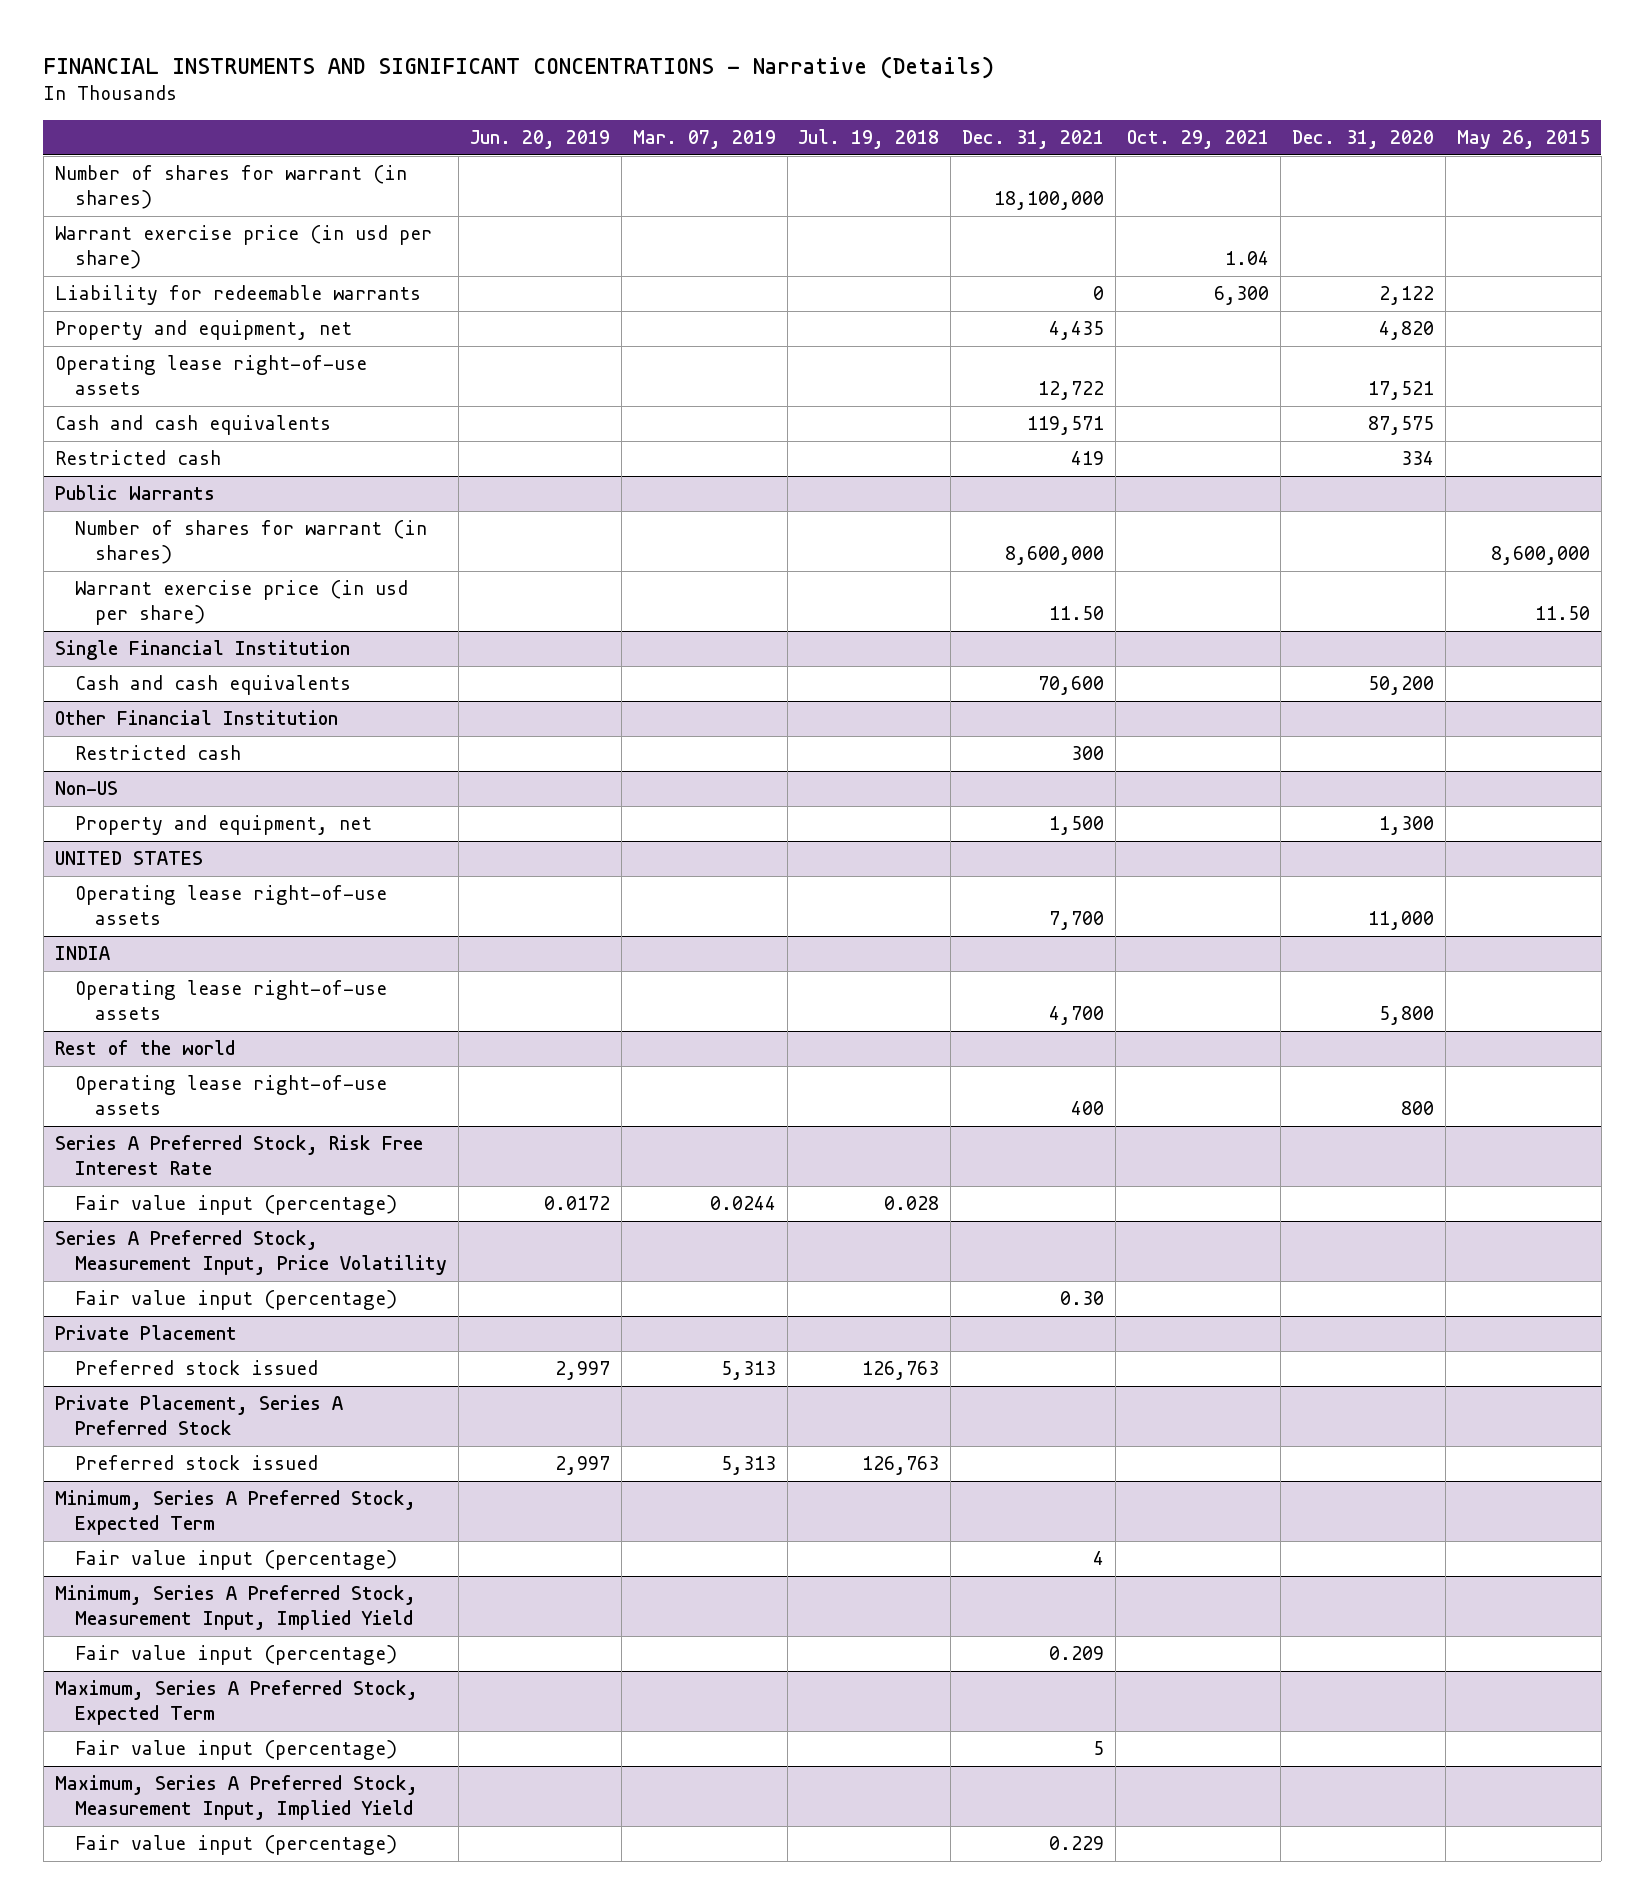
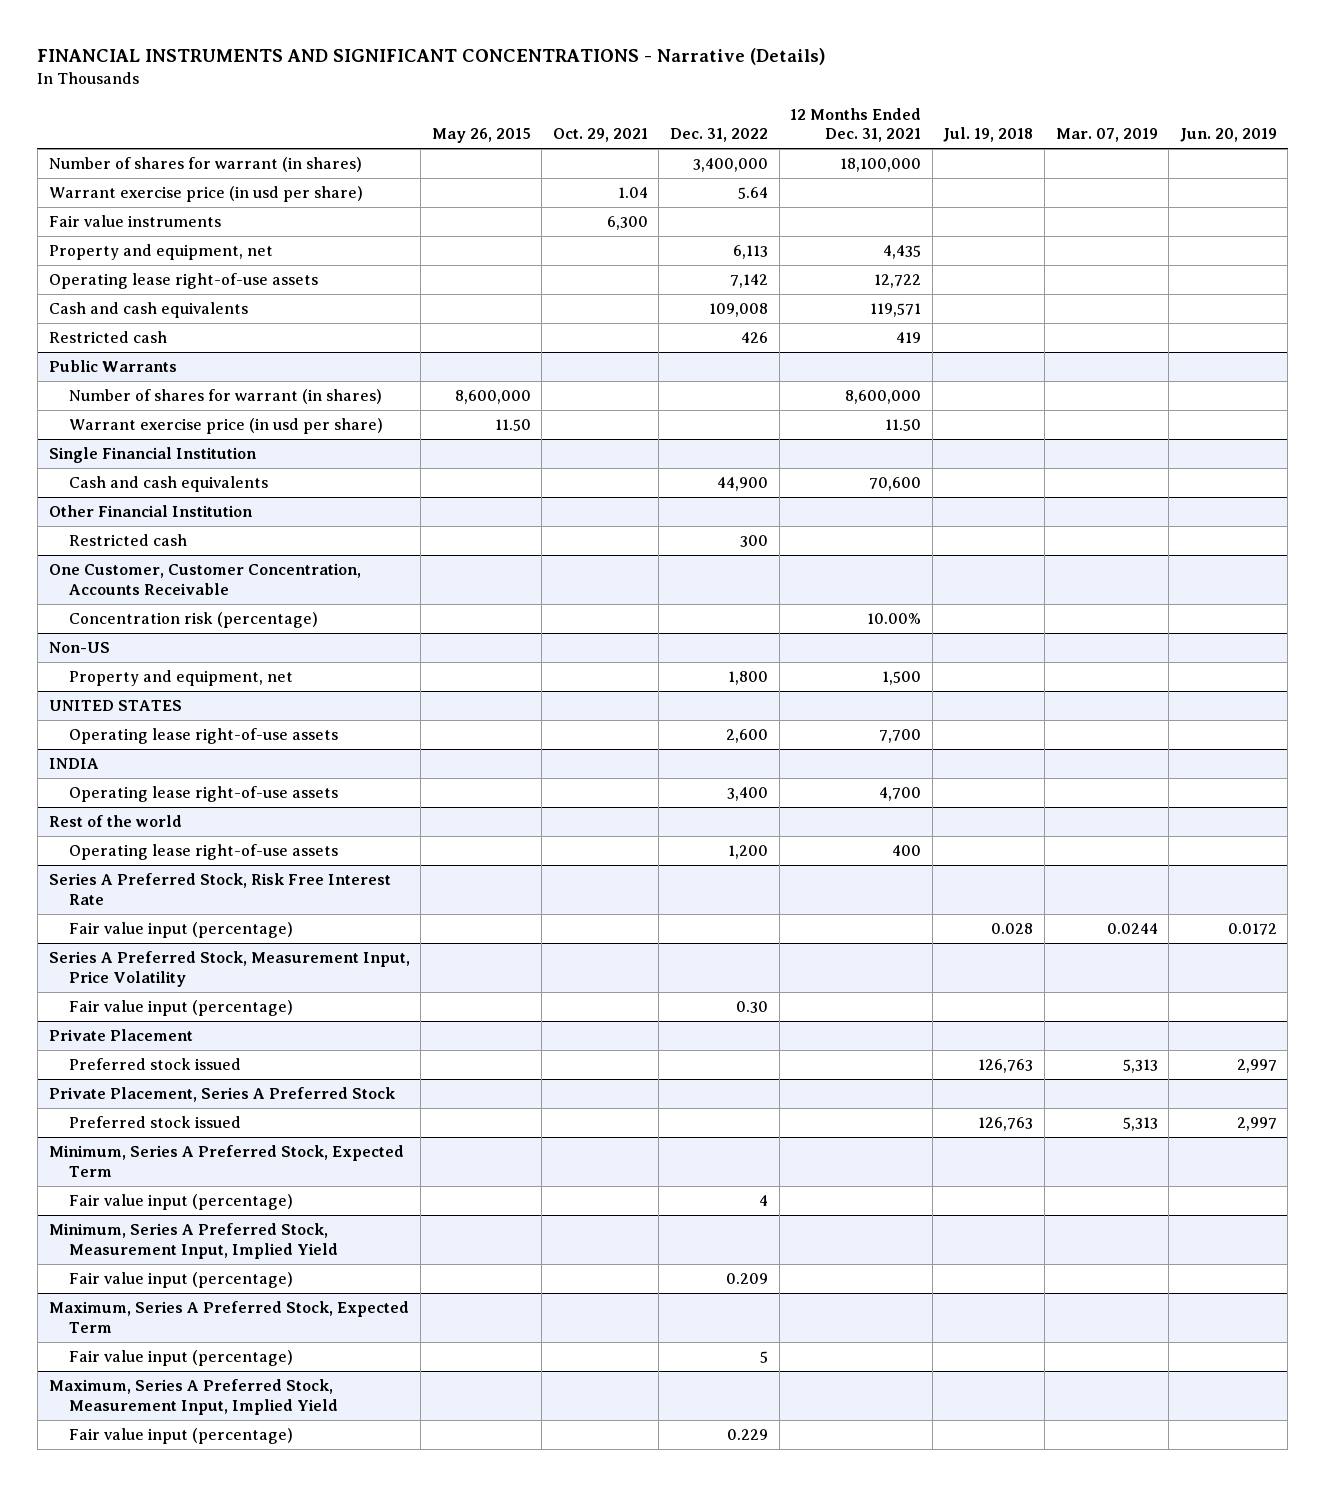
- | Jun. 20, 2019 | Mar. 07, 2019 | Jul. 19, 2018 | Dec. 31, 2021 | Oct. 29, 2021 | Dec. 31, 2020 | May 26, 2015
+ | May 26, 2015 | Oct. 29, 2021 | Dec. 31, 2022 | 12 Months Ended Dec. 31, 2021 | Jul. 19, 2018 | Mar. 07, 2019 | Jun. 20, 2019
- Liability for redeemable warrants | | | | 0 | 6,300 | 2,122 |
+ Fair value instruments | | 6,300 | | | | |
+ One Customer, Customer Concentration, Accounts Receivable
+ Concentration risk (percentage) | | | | 10.00% | | |

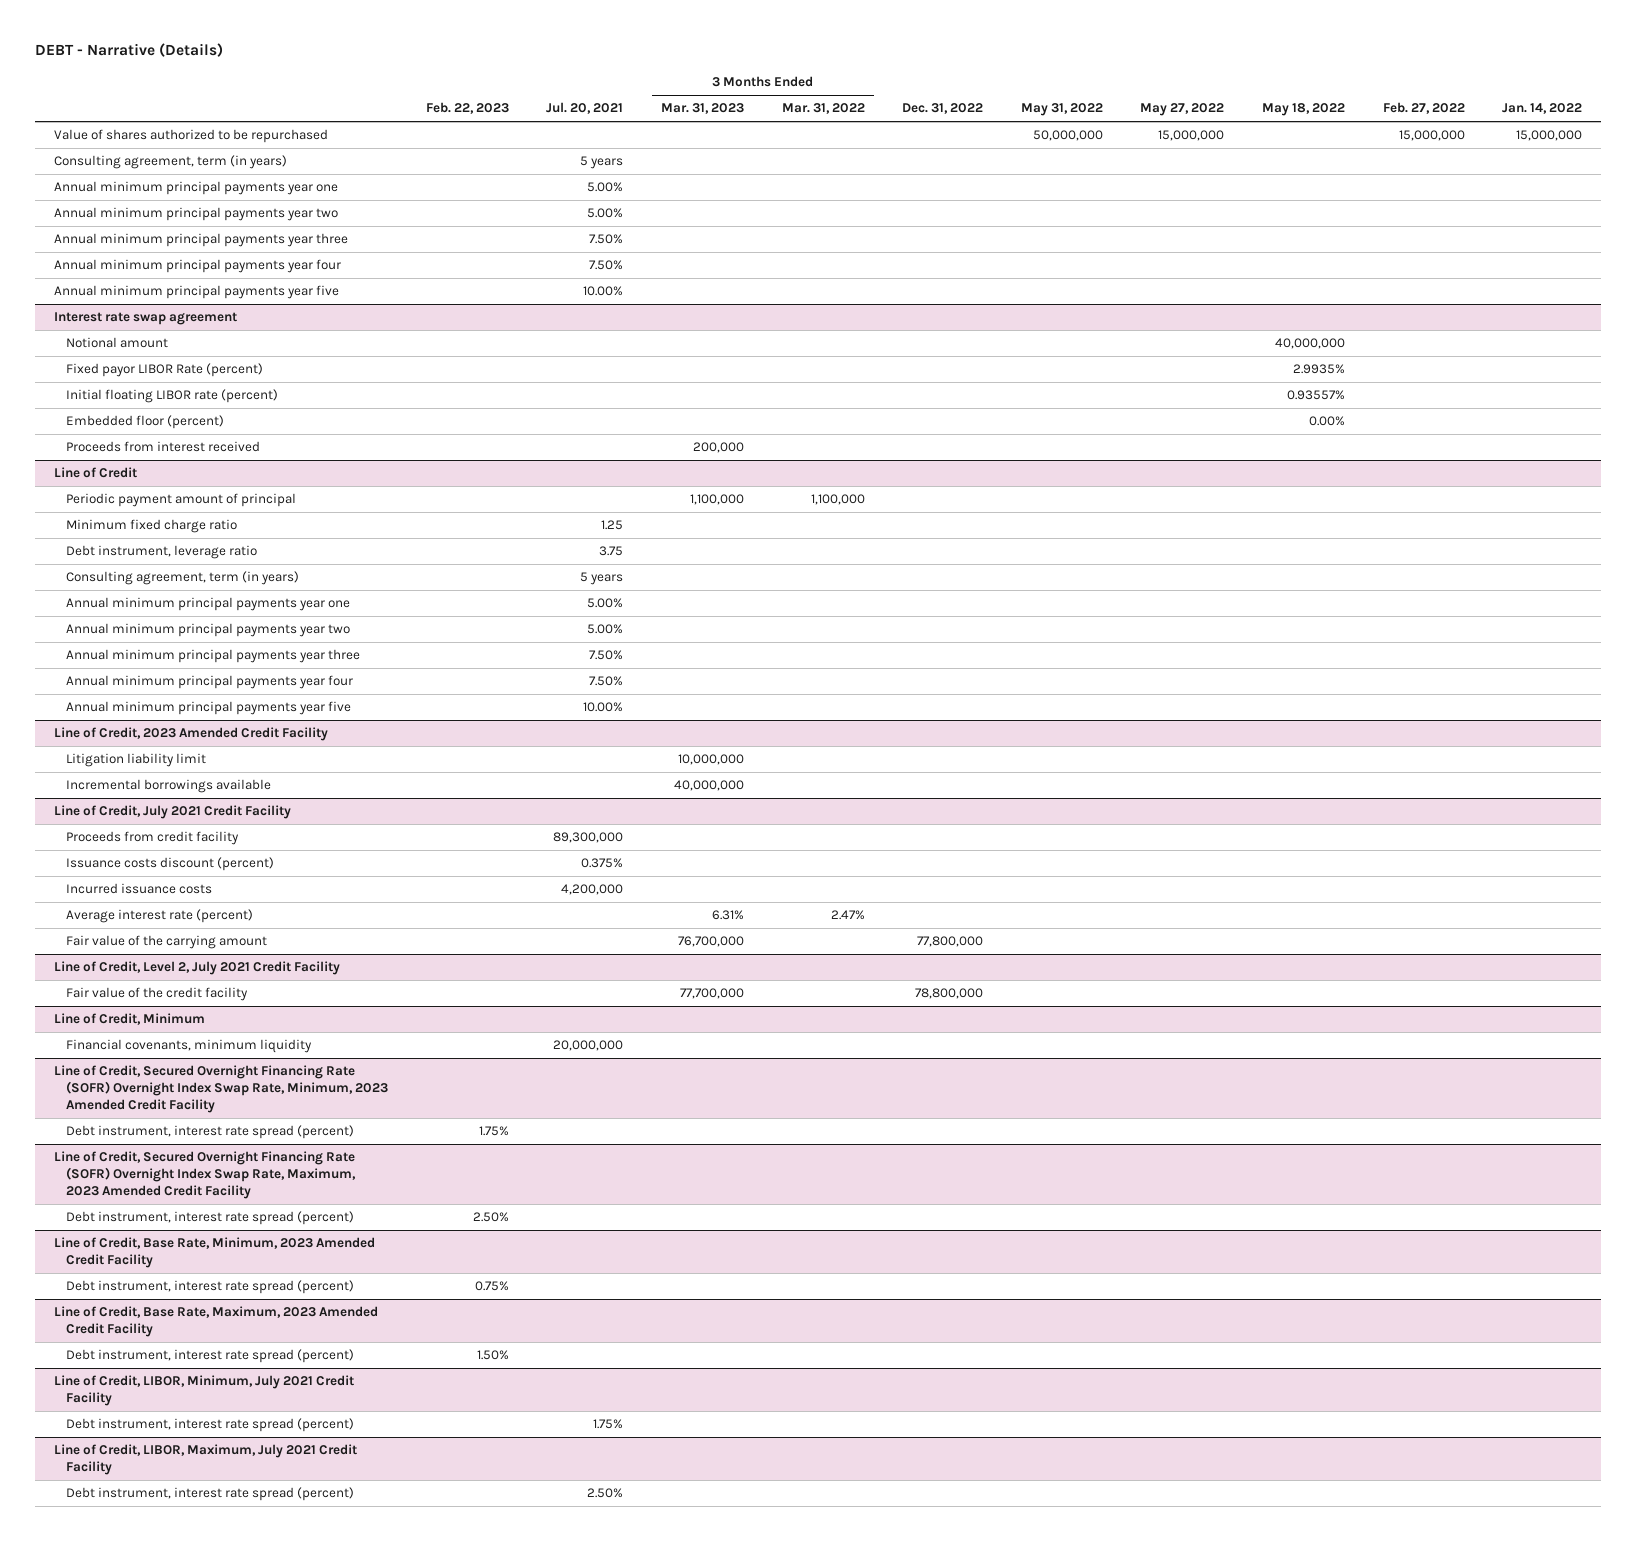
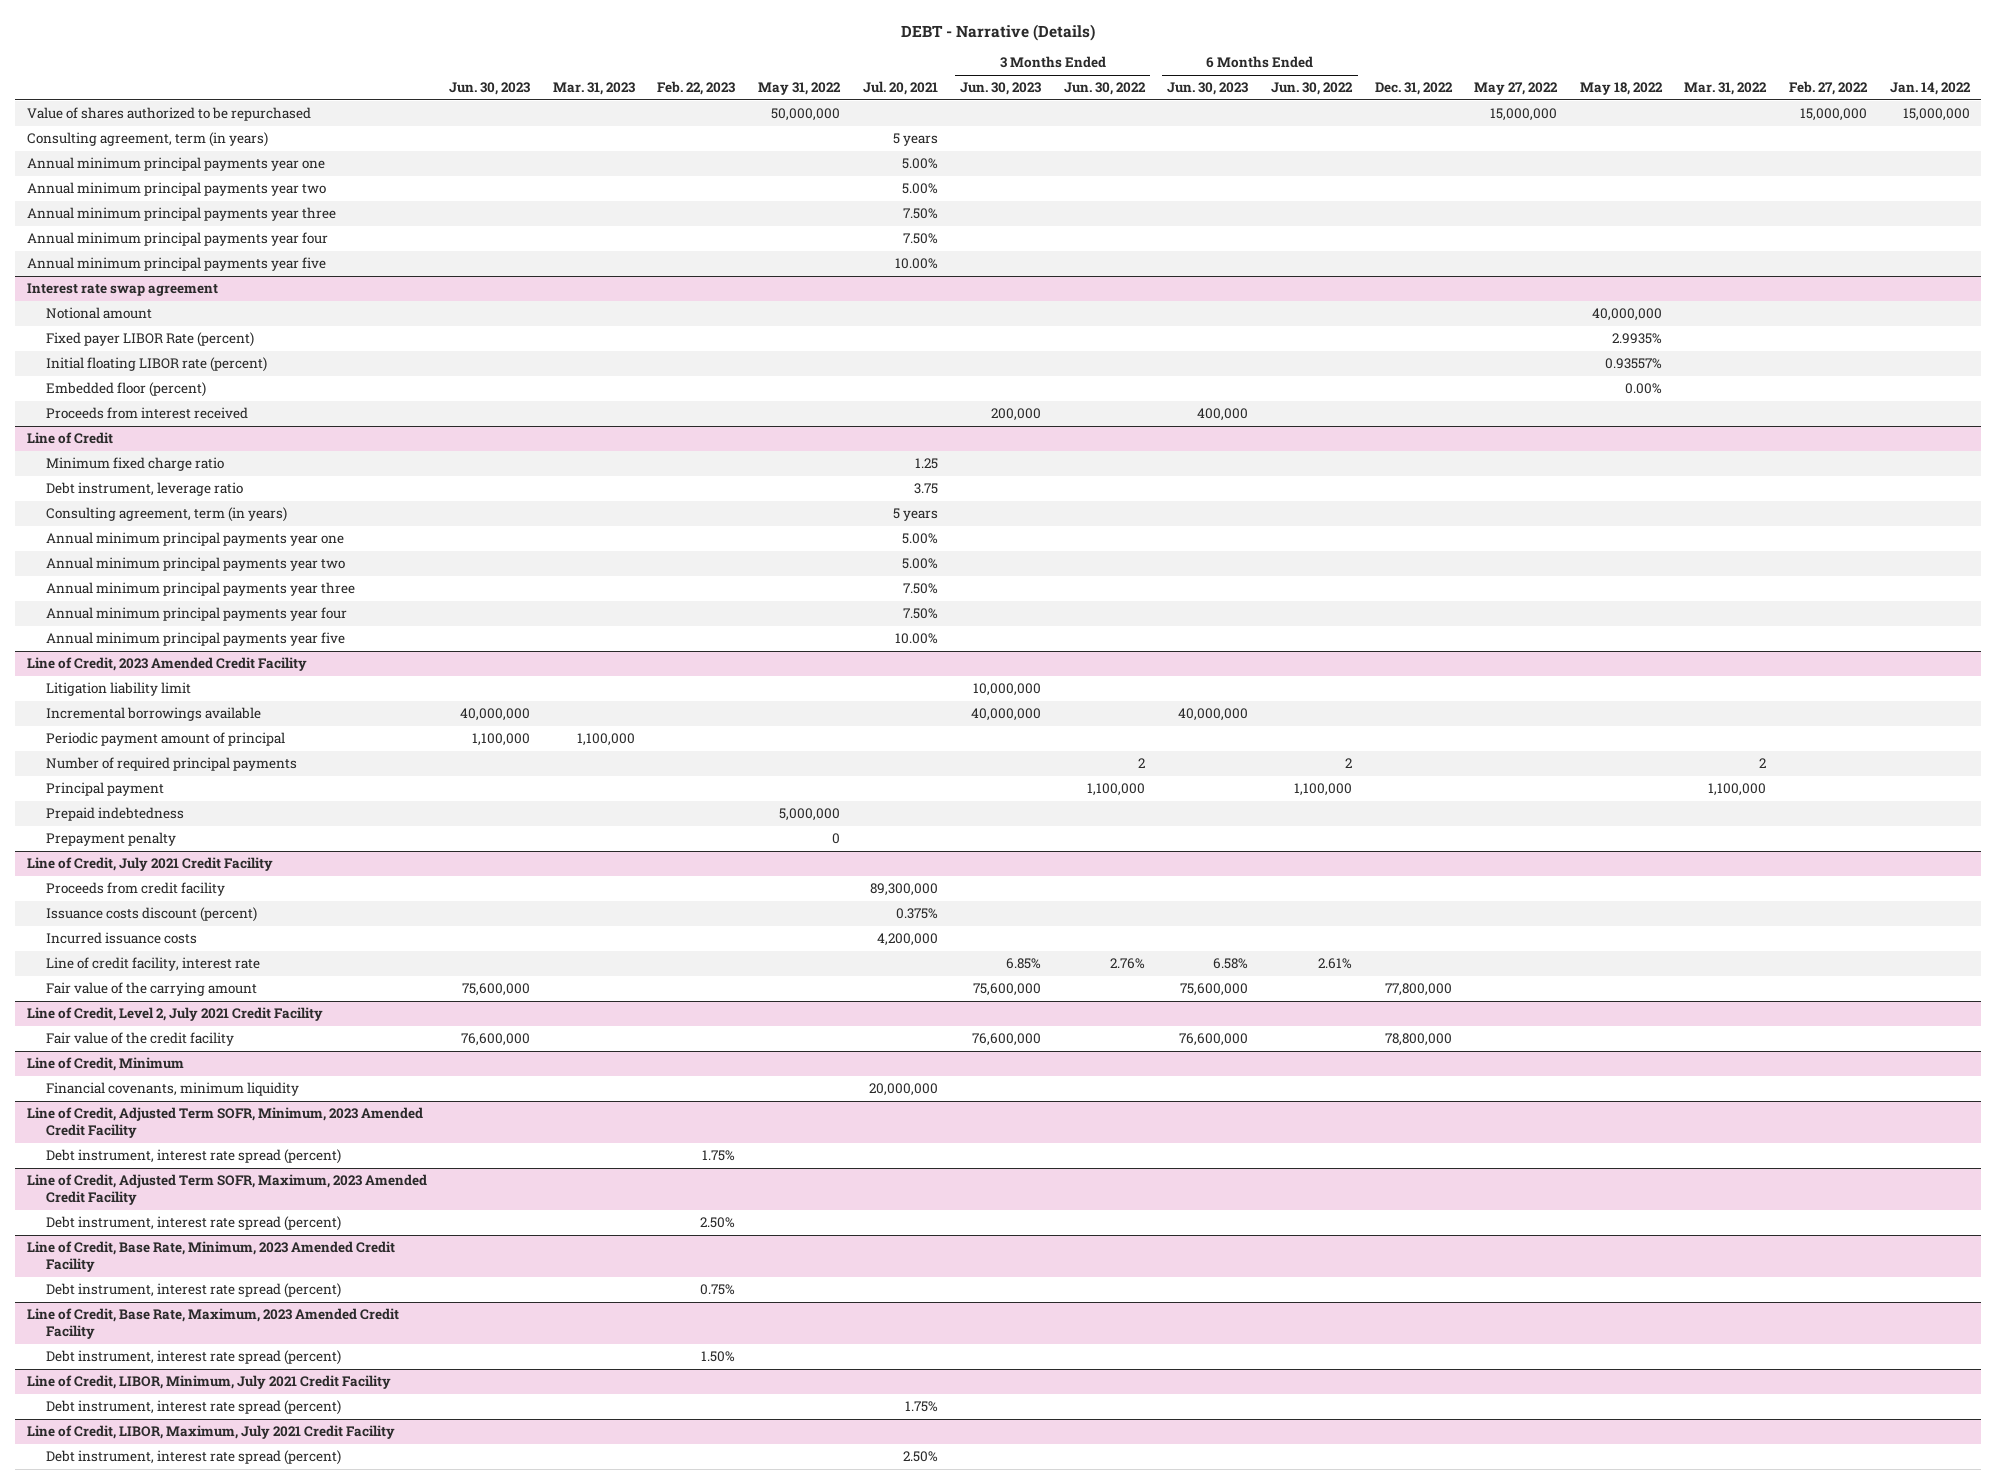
- | Feb. 22, 2023 | Jul. 20, 2021 | 3 Months Ended Mar. 31, 2023 | 3 Months Ended Mar. 31, 2022 | Dec. 31, 2022 | May 31, 2022 | May 27, 2022 | May 18, 2022 | Feb. 27, 2022 | Jan. 14, 2022
+ | Jun. 30, 2023 | Mar. 31, 2023 | Feb. 22, 2023 | May 31, 2022 | Jul. 20, 2021 | 3 Months Ended Jun. 30, 2023 | 3 Months Ended Jun. 30, 2022 | 6 Months Ended Jun. 30, 2023 | 6 Months Ended Jun. 30, 2022 | Dec. 31, 2022 | May 27, 2022 | May 18, 2022 | Mar. 31, 2022 | Feb. 27, 2022 | Jan. 14, 2022
@ Interest rate swap agreement
- Fixed payor LIBOR Rate (percent) | | | | | | | | 2.9935% | |
+ Fixed payer LIBOR Rate (percent) | | | | | | | | | | | | 2.9935% | | |
@ Line of Credit
- Periodic payment amount of principal | | | 1,100,000 | 1,100,000 | | | | | |
@ Line of Credit, 2023 Amended Credit Facility
+ Periodic payment amount of principal | 1,100,000 | 1,100,000 | | | | | | | | | | | | |
+ Number of required principal payments | | | | | | | 2 | | 2 | | | | 2 | |
+ Principal payment | | | | | | | 1,100,000 | | 1,100,000 | | | | 1,100,000 | |
+ Prepaid indebtedness | | | | 5,000,000 | | | | | | | | | | |
+ Prepayment penalty | | | | 0 | | | | | | | | | | |
@ Line of Credit, July 2021 Credit Facility
- Average interest rate (percent) | | | 6.31% | 2.47% | | | | | |
+ Line of credit facility, interest rate | | | | | | 6.85% | 2.76% | 6.58% | 2.61% | | | | | |
- Line of Credit, Secured Overnight Financing Rate (SOFR) Overnight Index Swap Rate, Minimum, 2023 Amended Credit Facility
+ Line of Credit, Adjusted Term SOFR, Minimum, 2023 Amended Credit Facility
- Line of Credit, Secured Overnight Financing Rate (SOFR) Overnight Index Swap Rate, Maximum, 2023 Amended Credit Facility
+ Line of Credit, Adjusted Term SOFR, Maximum, 2023 Amended Credit Facility

